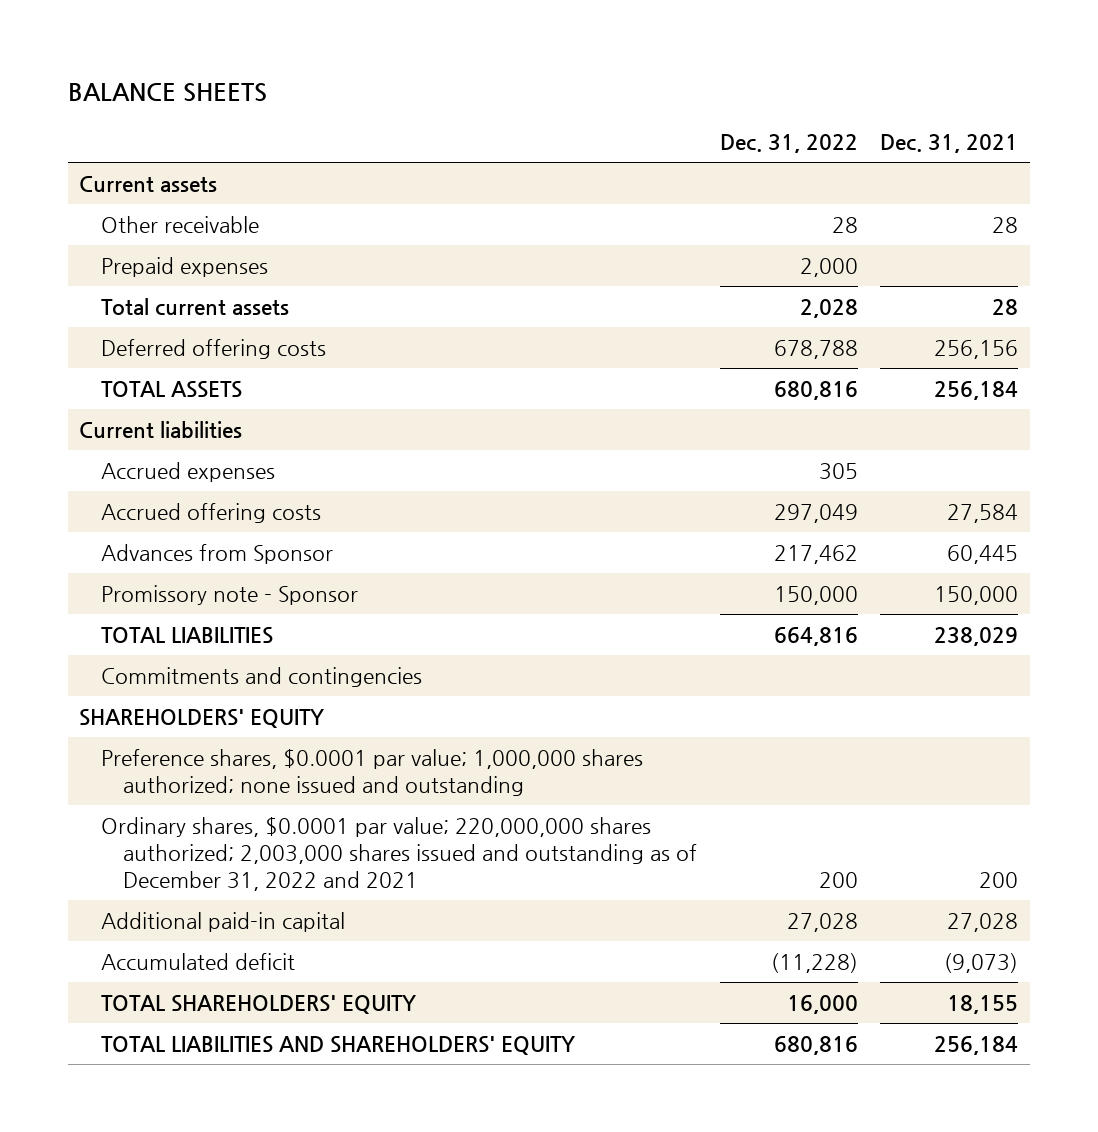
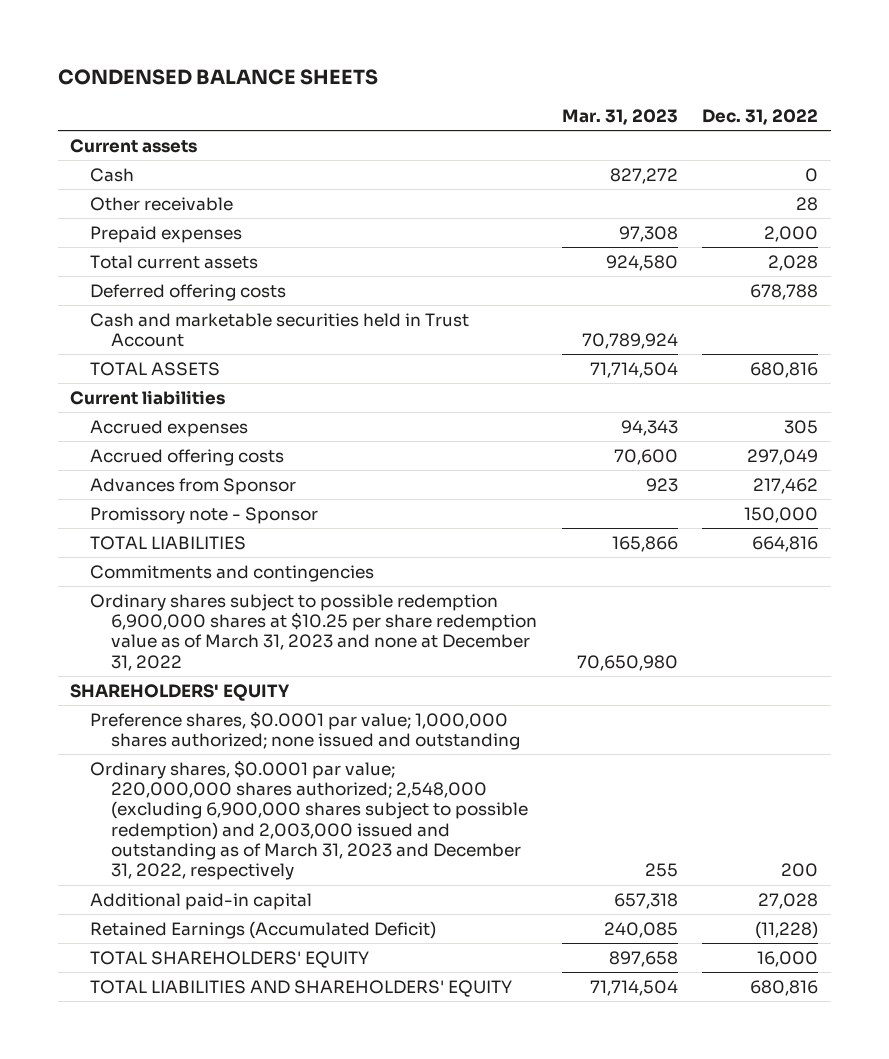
- BALANCE SHEETS
+ CONDENSED BALANCE SHEETS
- | Dec. 31, 2022 | Dec. 31, 2021
+ | Mar. 31, 2023 | Dec. 31, 2022
+ Cash | 827,272 | 0
+ Cash and marketable securities held in Trust Account | 70,789,924 |
+ Ordinary shares subject to possible redemption 6,900,000 shares at $10.25 per share redemption value as of March 31, 2023 and none at December 31, 2022 | 70,650,980 |
- Ordinary shares, $0.0001 par value; 220,000,000 shares authorized; 2,003,000 shares issued and outstanding as of December 31, 2022 and 2021 | 200 | 200
+ Ordinary shares, $0.0001 par value; 220,000,000 shares authorized; 2,548,000 (excluding 6,900,000 shares subject to possible redemption) and 2,003,000 issued and outstanding as of March 31, 2023 and December 31, 2022, respectively | 255 | 200
- Accumulated deficit | (11,228) | (9,073)
+ Retained Earnings (Accumulated Deficit) | 240,085 | (11,228)

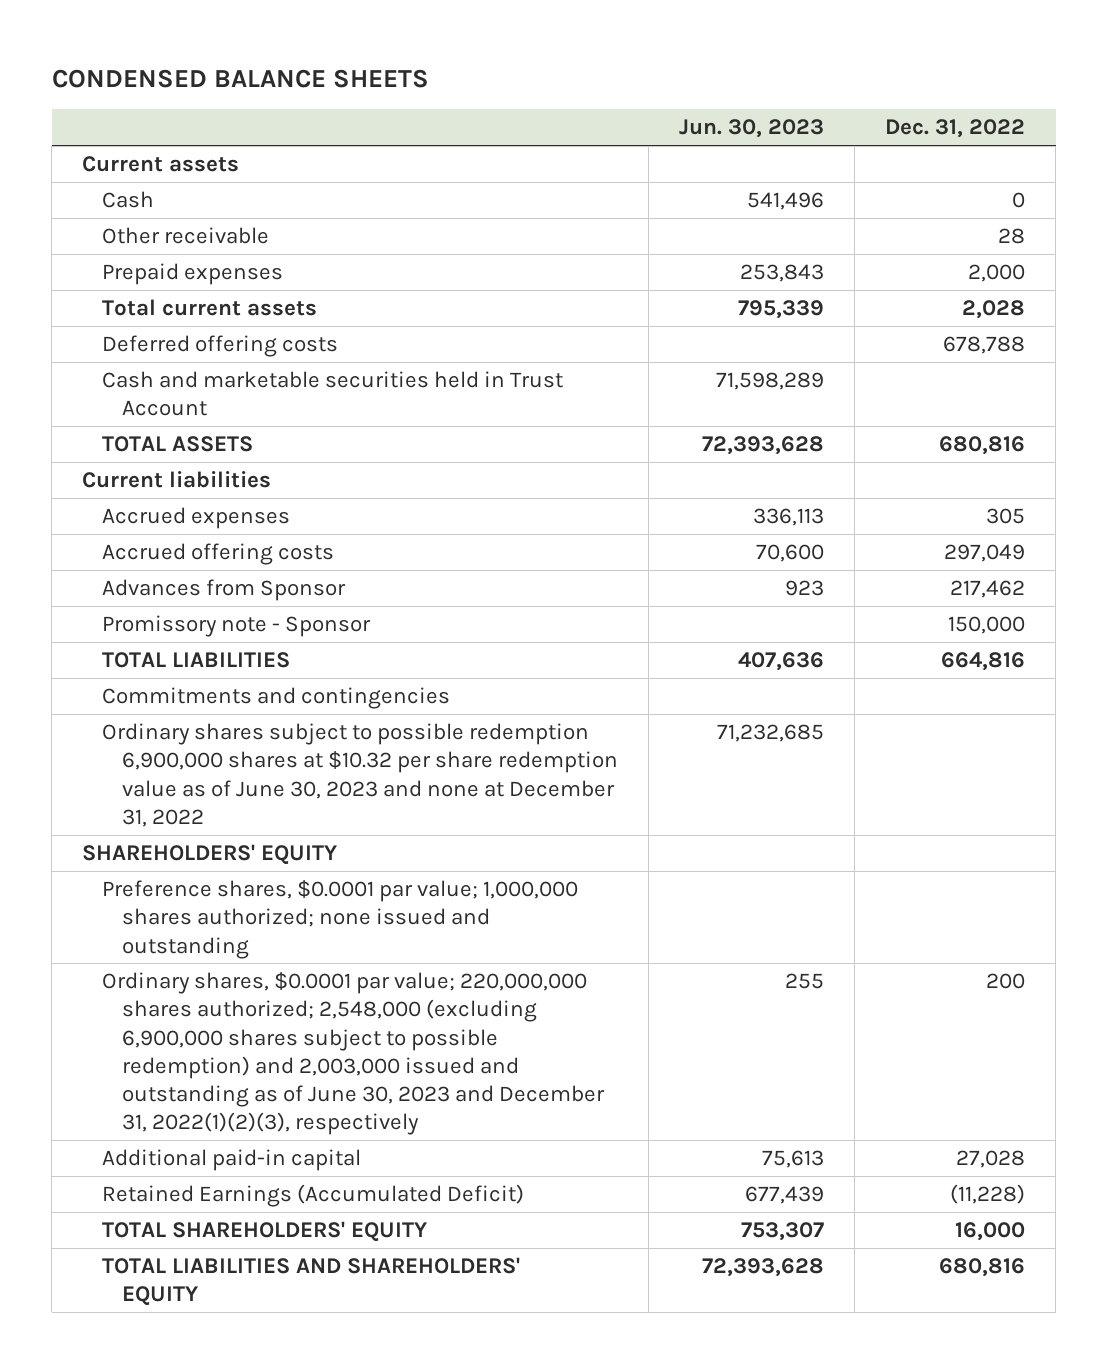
- | Mar. 31, 2023 | Dec. 31, 2022
+ | Jun. 30, 2023 | Dec. 31, 2022
- Ordinary shares subject to possible redemption 6,900,000 shares at $10.25 per share redemption value as of March 31, 2023 and none at December 31, 2022 | 70,650,980 |
+ Ordinary shares subject to possible redemption 6,900,000 shares at $10.32 per share redemption value as of June 30, 2023 and none at December 31, 2022 | 71,232,685 |
- Ordinary shares, $0.0001 par value; 220,000,000 shares authorized; 2,548,000 (excluding 6,900,000 shares subject to possible redemption) and 2,003,000 issued and outstanding as of March 31, 2023 and December 31, 2022, respectively | 255 | 200
+ Ordinary shares, $0.0001 par value; 220,000,000 shares authorized; 2,548,000 (excluding 6,900,000 shares subject to possible redemption) and 2,003,000 issued and outstanding as of June 30, 2023 and December 31, 2022(1)(2)(3), respectively | 255 | 200

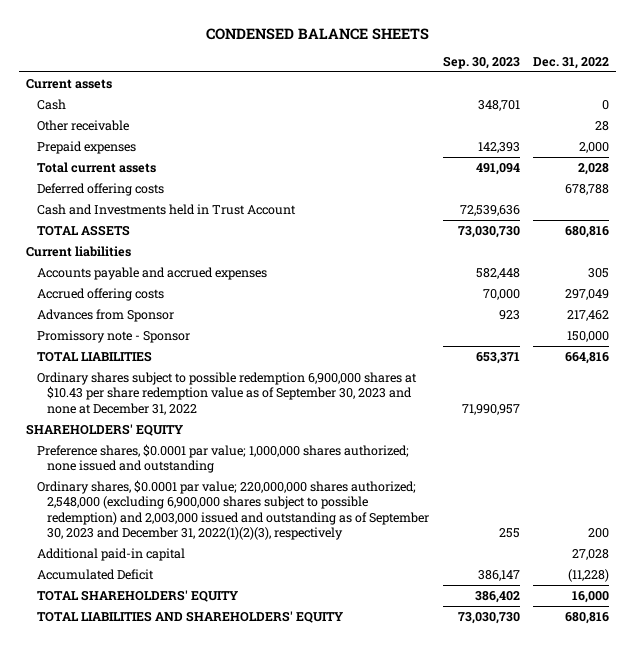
- | Jun. 30, 2023 | Dec. 31, 2022
+ | Sep. 30, 2023 | Dec. 31, 2022
- Cash and marketable securities held in Trust Account | 71,598,289 |
+ Cash and Investments held in Trust Account | 72,539,636 |
- Accrued expenses | 336,113 | 305
+ Accounts payable and accrued expenses | 582,448 | 305
- Commitments and contingencies
- Ordinary shares subject to possible redemption 6,900,000 shares at $10.32 per share redemption value as of June 30, 2023 and none at December 31, 2022 | 71,232,685 |
+ Ordinary shares subject to possible redemption 6,900,000 shares at $10.43 per share redemption value as of September 30, 2023 and none at December 31, 2022 | 71,990,957 |
- Ordinary shares, $0.0001 par value; 220,000,000 shares authorized; 2,548,000 (excluding 6,900,000 shares subject to possible redemption) and 2,003,000 issued and outstanding as of June 30, 2023 and December 31, 2022(1)(2)(3), respectively | 255 | 200
+ Ordinary shares, $0.0001 par value; 220,000,000 shares authorized; 2,548,000 (excluding 6,900,000 shares subject to possible redemption) and 2,003,000 issued and outstanding as of September 30, 2023 and December 31, 2022(1)(2)(3), respectively | 255 | 200
- Retained Earnings (Accumulated Deficit) | 677,439 | (11,228)
+ Accumulated Deficit | 386,147 | (11,228)

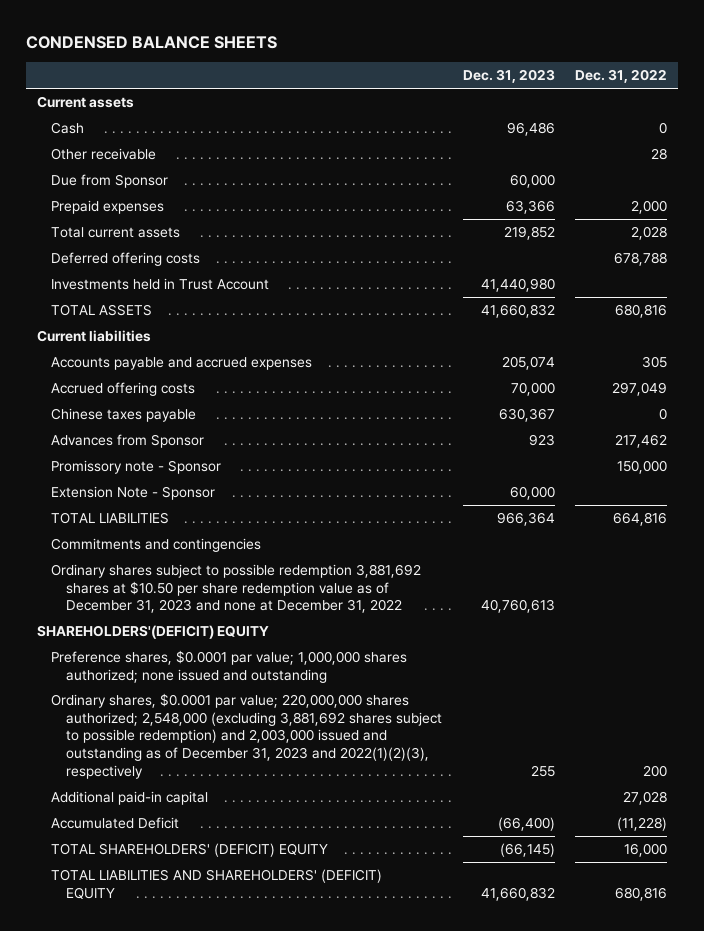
- | Sep. 30, 2023 | Dec. 31, 2022
+ | Dec. 31, 2023 | Dec. 31, 2022
+ Due from Sponsor | 60,000 |
- Cash and Investments held in Trust Account | 72,539,636 |
+ Investments held in Trust Account | 41,440,980 |
+ Chinese taxes payable | 630,367 | 0
+ Extension Note - Sponsor | 60,000 |
- Ordinary shares subject to possible redemption 6,900,000 shares at $10.43 per share redemption value as of September 30, 2023 and none at December 31, 2022 | 71,990,957 |
- SHAREHOLDERS' EQUITY
+ Commitments and contingencies
+ Ordinary shares subject to possible redemption 3,881,692 shares at $10.50 per share redemption value as of December 31, 2023 and none at December 31, 2022 | 40,760,613 |
+ SHAREHOLDERS'(DEFICIT) EQUITY
- Ordinary shares, $0.0001 par value; 220,000,000 shares authorized; 2,548,000 (excluding 6,900,000 shares subject to possible redemption) and 2,003,000 issued and outstanding as of September 30, 2023 and December 31, 2022(1)(2)(3), respectively | 255 | 200
+ Ordinary shares, $0.0001 par value; 220,000,000 shares authorized; 2,548,000 (excluding 3,881,692 shares subject to possible redemption) and 2,003,000 issued and outstanding as of December 31, 2023 and 2022(1)(2)(3), respectively | 255 | 200
- TOTAL SHAREHOLDERS' EQUITY | 386,402 | 16,000
- TOTAL LIABILITIES AND SHAREHOLDERS' EQUITY | 73,030,730 | 680,816
+ TOTAL SHAREHOLDERS' (DEFICIT) EQUITY | (66,145) | 16,000
+ TOTAL LIABILITIES AND SHAREHOLDERS' (DEFICIT) EQUITY | 41,660,832 | 680,816

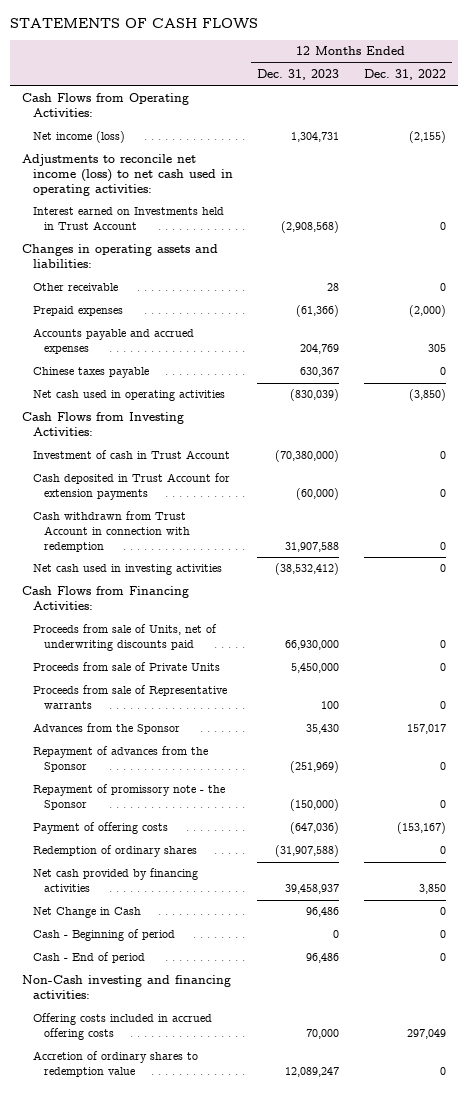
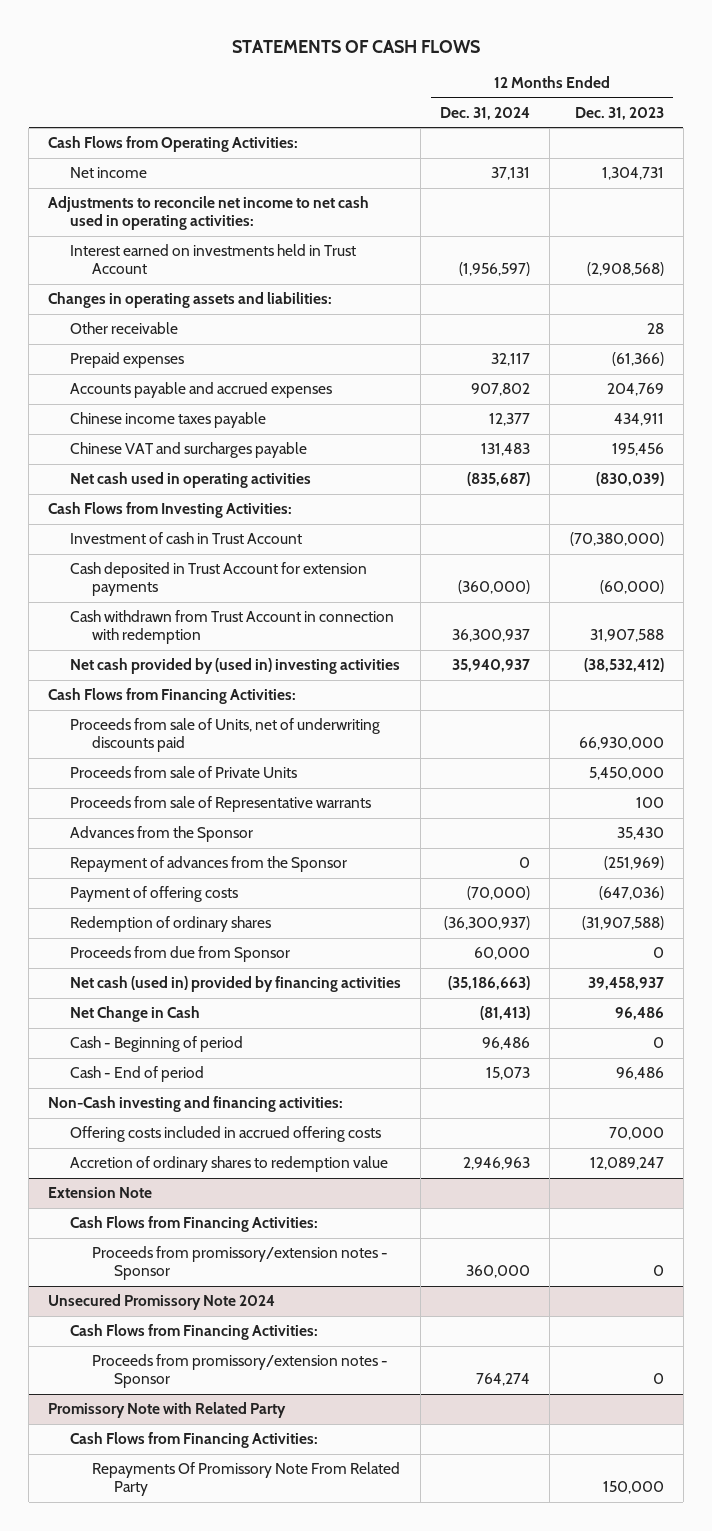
- | 12 Months Ended Dec. 31, 2023 | 12 Months Ended Dec. 31, 2022
+ | 12 Months Ended Dec. 31, 2024 | 12 Months Ended Dec. 31, 2023
- Net income (loss) | 1,304,731 | (2,155)
- Adjustments to reconcile net income (loss) to net cash used in operating activities:
- Interest earned on Investments held in Trust Account | (2,908,568) | 0
+ Net income | 37,131 | 1,304,731
+ Adjustments to reconcile net income to net cash used in operating activities:
+ Interest earned on investments held in Trust Account | (1,956,597) | (2,908,568)
- Chinese taxes payable | 630,367 | 0
+ Chinese income taxes payable | 12,377 | 434,911
+ Chinese VAT and surcharges payable | 131,483 | 195,456
- Net cash used in investing activities | (38,532,412) | 0
+ Net cash provided by (used in) investing activities | 35,940,937 | (38,532,412)
- Repayment of promissory note - the Sponsor | (150,000) | 0
- Net cash provided by financing activities | 39,458,937 | 3,850
+ Proceeds from due from Sponsor | 60,000 | 0
+ Net cash (used in) provided by financing activities | (35,186,663) | 39,458,937
+ Extension Note
+ Cash Flows from Financing Activities:
+ Proceeds from promissory/extension notes - Sponsor | 360,000 | 0
+ Unsecured Promissory Note 2024
+ Cash Flows from Financing Activities:
+ Proceeds from promissory/extension notes - Sponsor | 764,274 | 0
+ Promissory Note with Related Party
+ Cash Flows from Financing Activities:
+ Repayments Of Promissory Note From Related Party | | 150,000

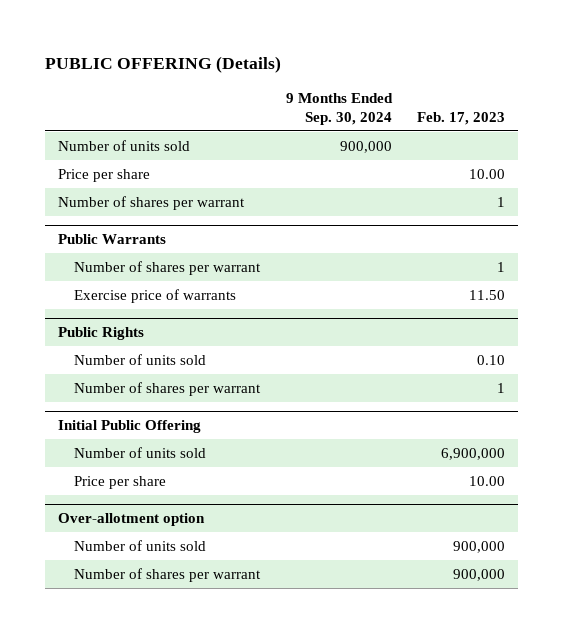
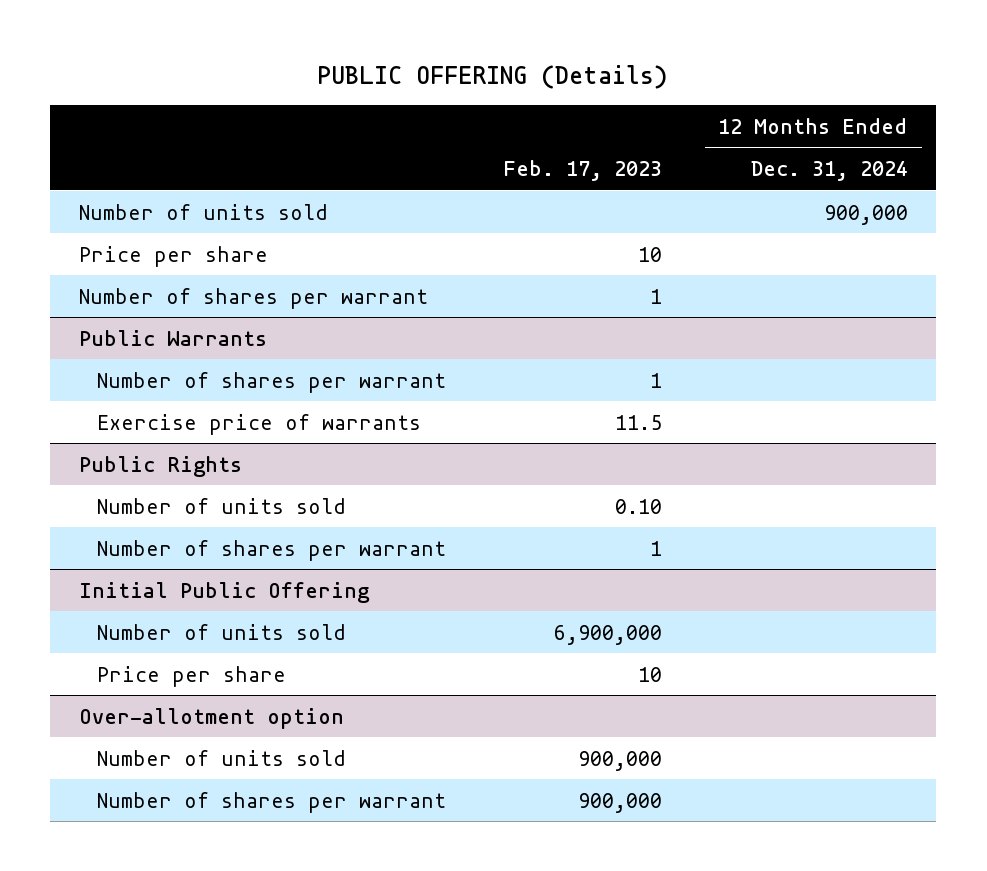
- | 9 Months Ended Sep. 30, 2024 | Feb. 17, 2023
+ | Feb. 17, 2023 | 12 Months Ended Dec. 31, 2024
- Price per share | | 10.00
+ Price per share | 10 |
@ Public Warrants
- Exercise price of warrants | | 11.50
+ Exercise price of warrants | 11.5 |
@ Initial Public Offering
- Price per share | | 10.00
+ Price per share | 10 |

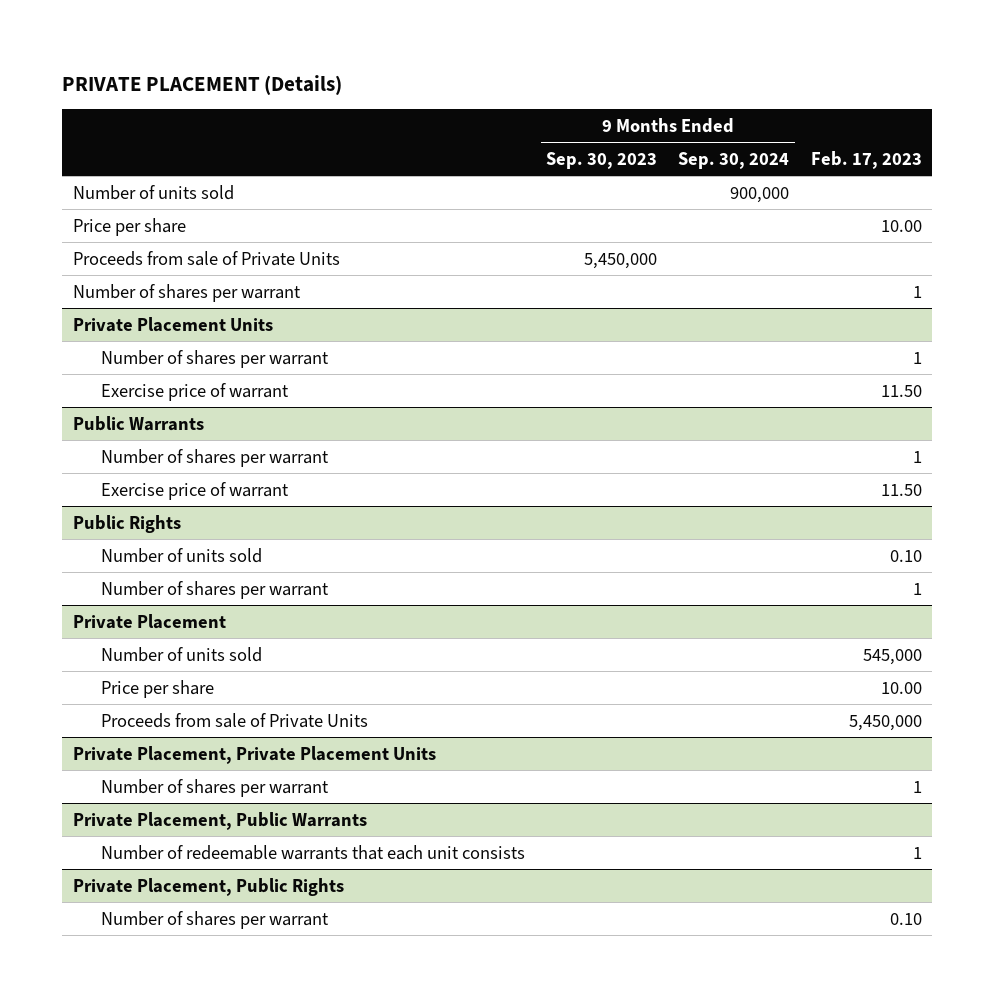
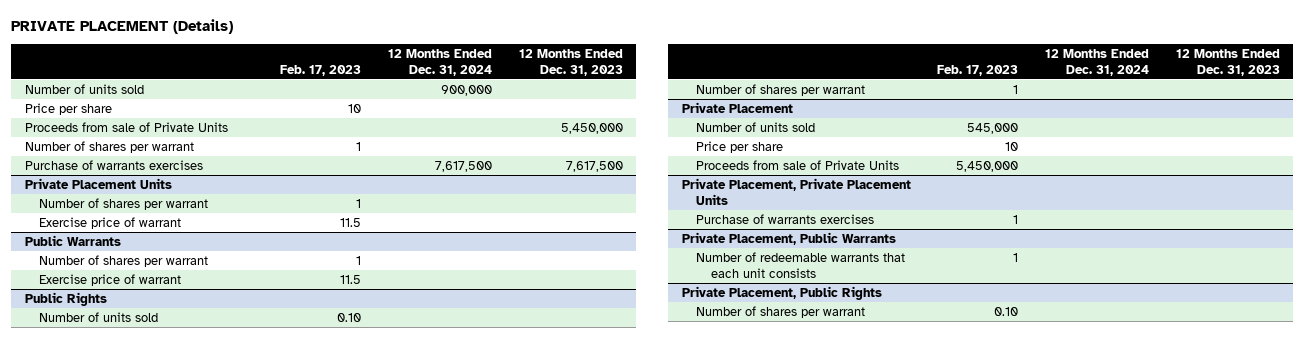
- | 9 Months Ended Sep. 30, 2023 | 9 Months Ended Sep. 30, 2024 | Feb. 17, 2023
+ | Feb. 17, 2023 | 12 Months Ended Dec. 31, 2024 | 12 Months Ended Dec. 31, 2023
- Price per share | | | 10.00
+ Price per share | 10 | |
+ Purchase of warrants exercises | | 7,617,500 | 7,617,500
@ Private Placement Units
- Exercise price of warrant | | | 11.50
+ Exercise price of warrant | 11.5 | |
@ Public Warrants
- Exercise price of warrant | | | 11.50
+ Exercise price of warrant | 11.5 | |
@ Private Placement
- Price per share | | | 10.00
+ Price per share | 10 | |
@ Private Placement, Private Placement Units
- Number of shares per warrant | | | 1
+ Purchase of warrants exercises | 1 | |

